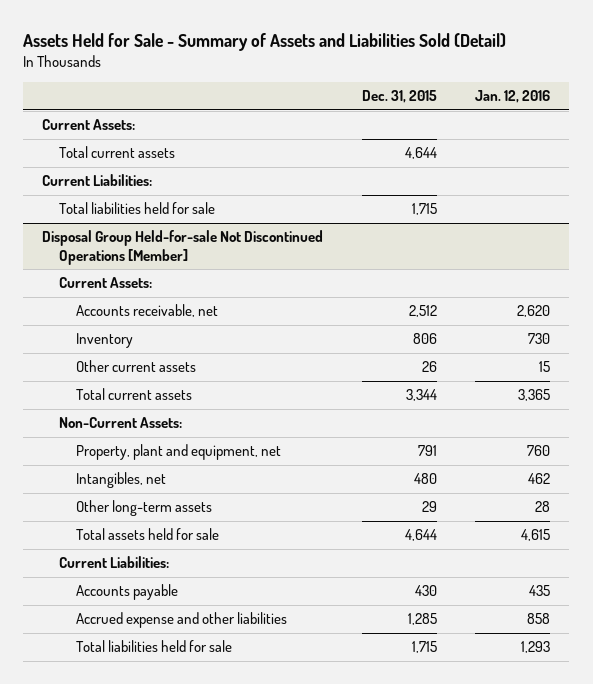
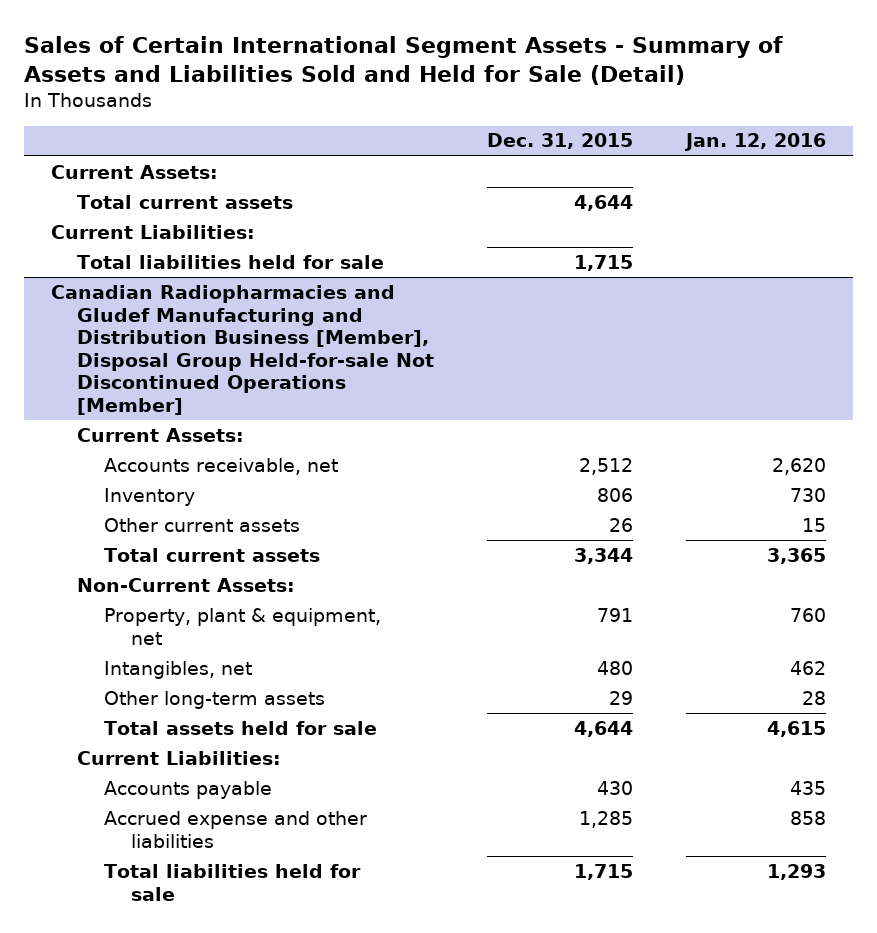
- Assets Held for Sale - Summary of Assets and Liabilities Sold (Detail)
+ Sales of Certain International Segment Assets - Summary of Assets and Liabilities Sold and Held for Sale (Detail)
- Disposal Group Held-for-sale Not Discontinued Operations [Member]
+ Canadian Radiopharmacies and Gludef Manufacturing and Distribution Business [Member], Disposal Group Held-for-sale Not Discontinued Operations [Member]
- Property, plant and equipment, net | 791 | 760
+ Property, plant & equipment, net | 791 | 760

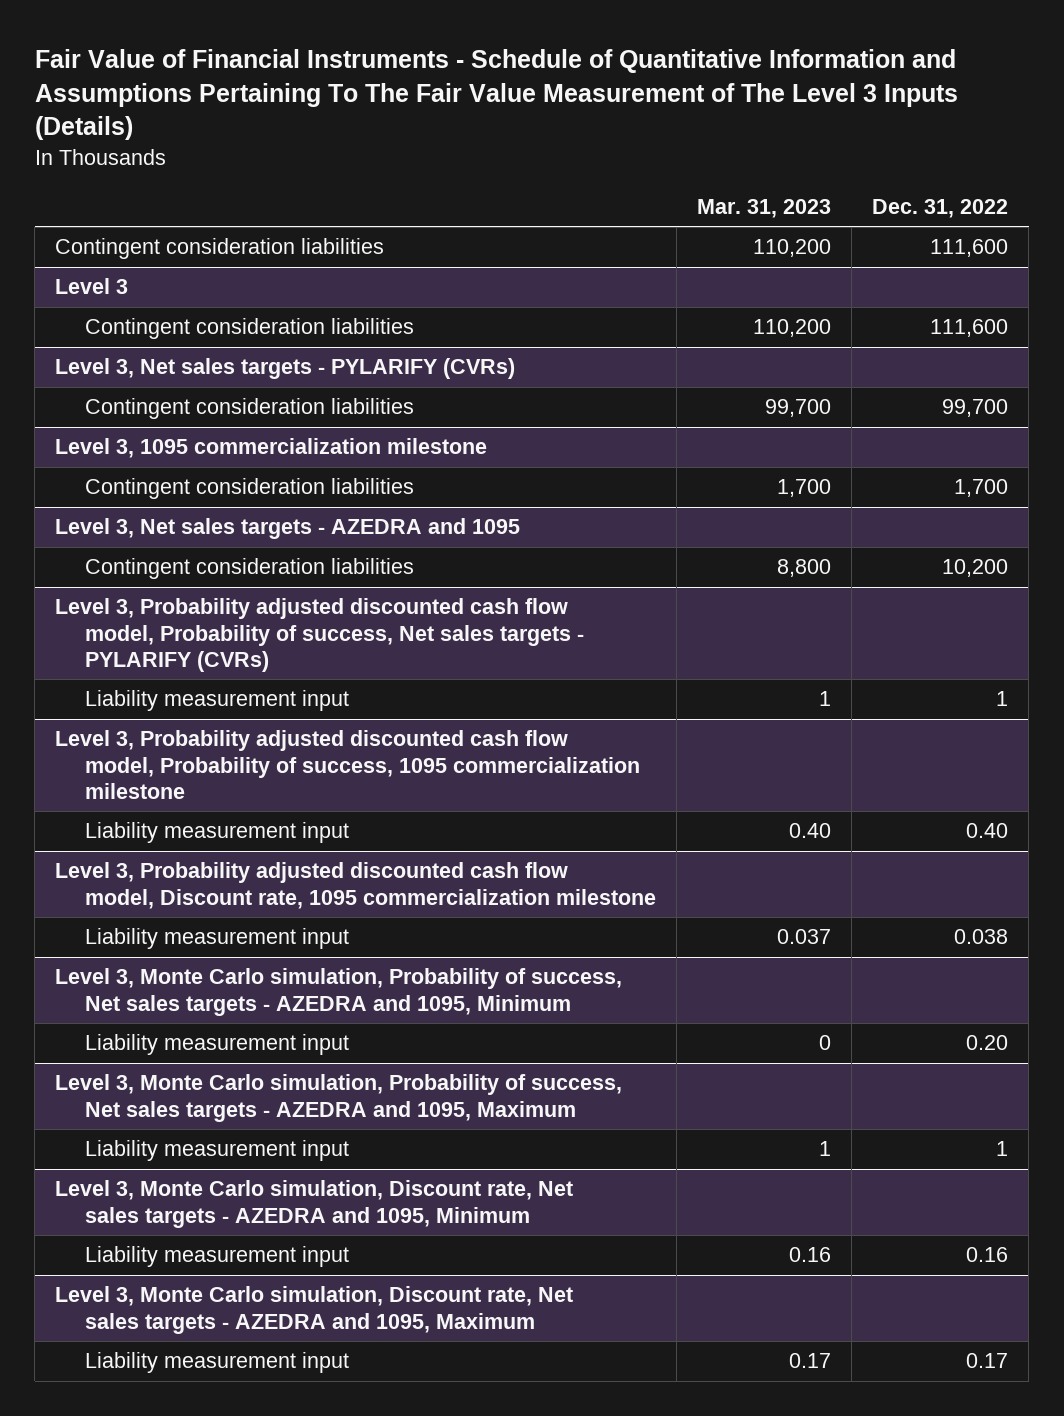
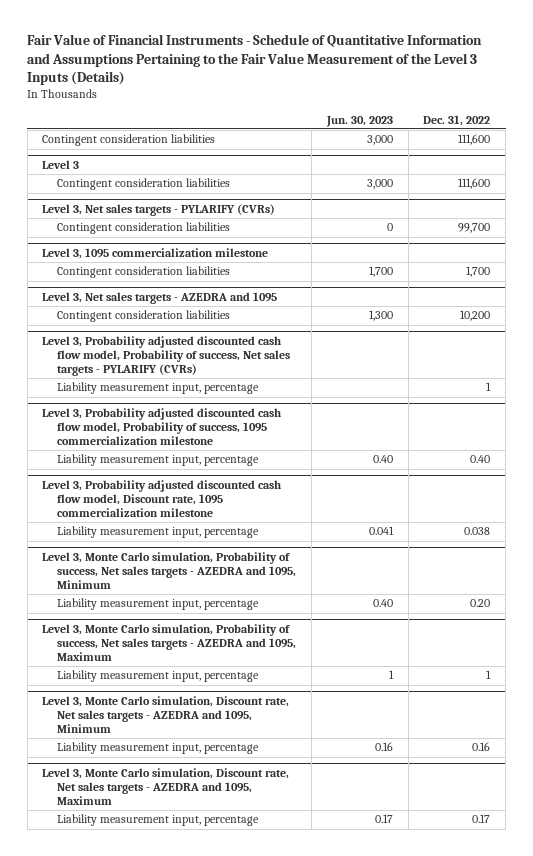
- Fair Value of Financial Instruments - Schedule of Quantitative Information and Assumptions Pertaining To The Fair Value Measurement of The Level 3 Inputs (Details)
+ Fair Value of Financial Instruments - Schedule of Quantitative Information and Assumptions Pertaining to the Fair Value Measurement of the Level 3 Inputs (Details)
- | Mar. 31, 2023 | Dec. 31, 2022
+ | Jun. 30, 2023 | Dec. 31, 2022
@ Level 3, Probability adjusted discounted cash flow model, Probability of success, Net sales targets - PYLARIFY (CVRs)
- Liability measurement input | 1 | 1
+ Liability measurement input, percentage | | 1
@ Level 3, Probability adjusted discounted cash flow model, Probability of success, 1095 commercialization milestone
- Liability measurement input | 0.40 | 0.40
+ Liability measurement input, percentage | 0.40 | 0.40
@ Level 3, Probability adjusted discounted cash flow model, Discount rate, 1095 commercialization milestone
- Liability measurement input | 0.037 | 0.038
+ Liability measurement input, percentage | 0.041 | 0.038
@ Level 3, Monte Carlo simulation, Probability of success, Net sales targets - AZEDRA and 1095, Minimum
- Liability measurement input | 0 | 0.20
+ Liability measurement input, percentage | 0.40 | 0.20
@ Level 3, Monte Carlo simulation, Probability of success, Net sales targets - AZEDRA and 1095, Maximum
- Liability measurement input | 1 | 1
+ Liability measurement input, percentage | 1 | 1
@ Level 3, Monte Carlo simulation, Discount rate, Net sales targets - AZEDRA and 1095, Minimum
- Liability measurement input | 0.16 | 0.16
+ Liability measurement input, percentage | 0.16 | 0.16
@ Level 3, Monte Carlo simulation, Discount rate, Net sales targets - AZEDRA and 1095, Maximum
- Liability measurement input | 0.17 | 0.17
+ Liability measurement input, percentage | 0.17 | 0.17

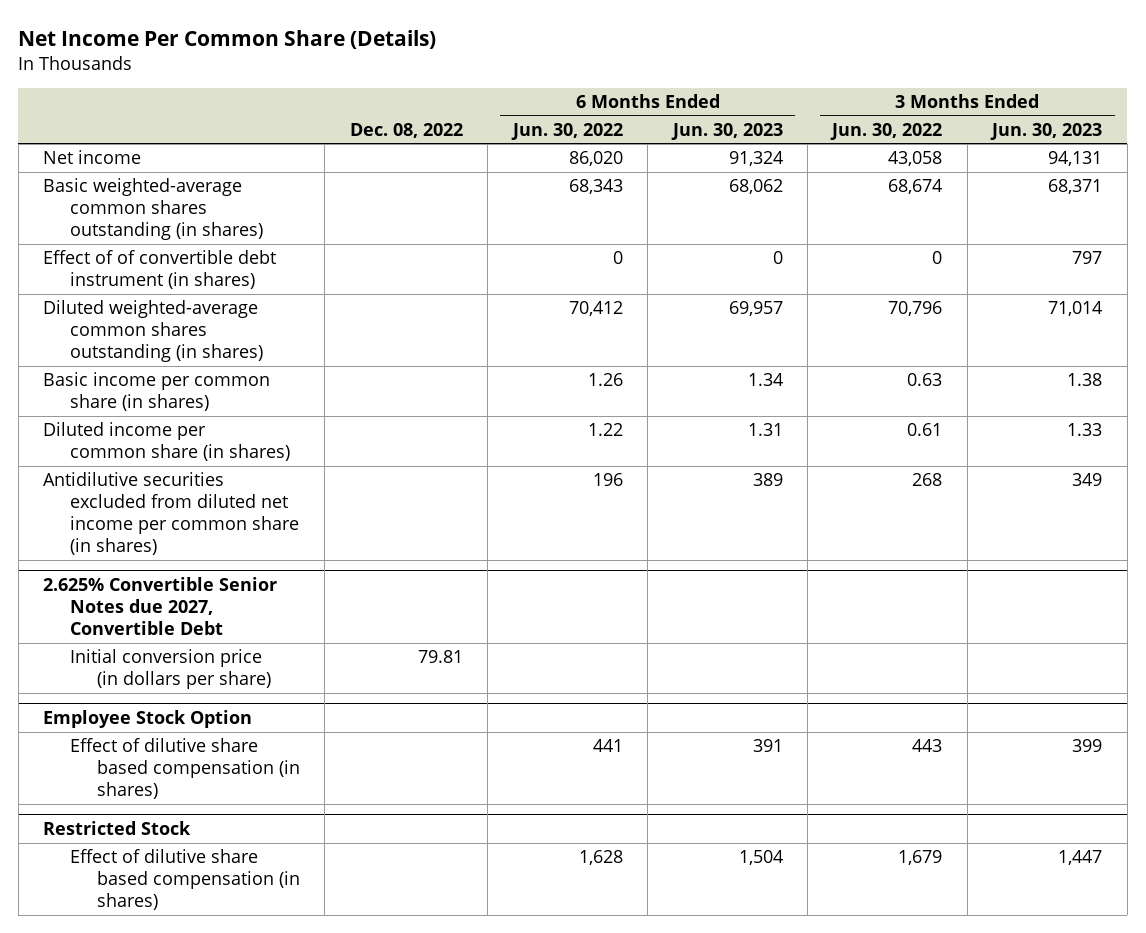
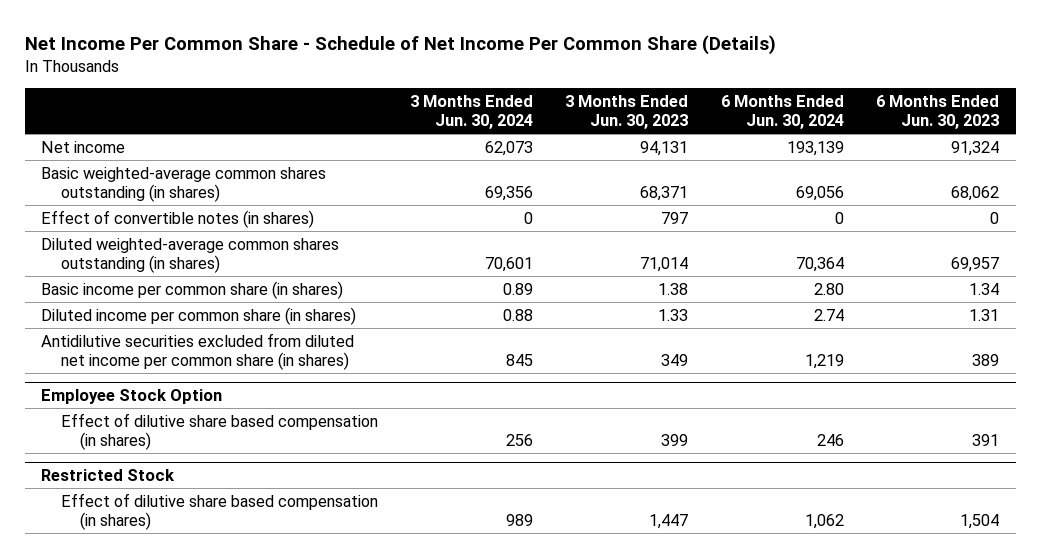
- Net Income Per Common Share (Details)
+ Net Income Per Common Share - Schedule of Net Income Per Common Share (Details)
- | Dec. 08, 2022 | 6 Months Ended Jun. 30, 2022 | 6 Months Ended Jun. 30, 2023 | 3 Months Ended Jun. 30, 2022 | 3 Months Ended Jun. 30, 2023
+ | 3 Months Ended Jun. 30, 2024 | 3 Months Ended Jun. 30, 2023 | 6 Months Ended Jun. 30, 2024 | 6 Months Ended Jun. 30, 2023
- Effect of of convertible debt instrument (in shares) | | 0 | 0 | 0 | 797
+ Effect of convertible notes (in shares) | 0 | 797 | 0 | 0
- 2.625% Convertible Senior Notes due 2027, Convertible Debt
- Initial conversion price (in dollars per share) | 79.81 | | | |

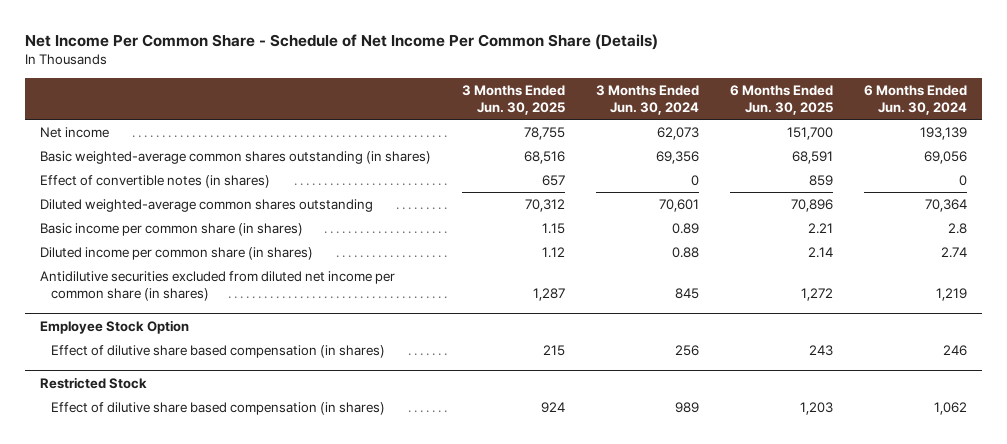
- | 3 Months Ended Jun. 30, 2024 | 3 Months Ended Jun. 30, 2023 | 6 Months Ended Jun. 30, 2024 | 6 Months Ended Jun. 30, 2023
+ | 3 Months Ended Jun. 30, 2025 | 3 Months Ended Jun. 30, 2024 | 6 Months Ended Jun. 30, 2025 | 6 Months Ended Jun. 30, 2024
- Diluted weighted-average common shares outstanding (in shares) | 70,601 | 71,014 | 70,364 | 69,957
- Basic income per common share (in shares) | 0.89 | 1.38 | 2.80 | 1.34
+ Diluted weighted-average common shares outstanding | 70,312 | 70,601 | 70,896 | 70,364
+ Basic income per common share (in shares) | 1.15 | 0.89 | 2.21 | 2.8

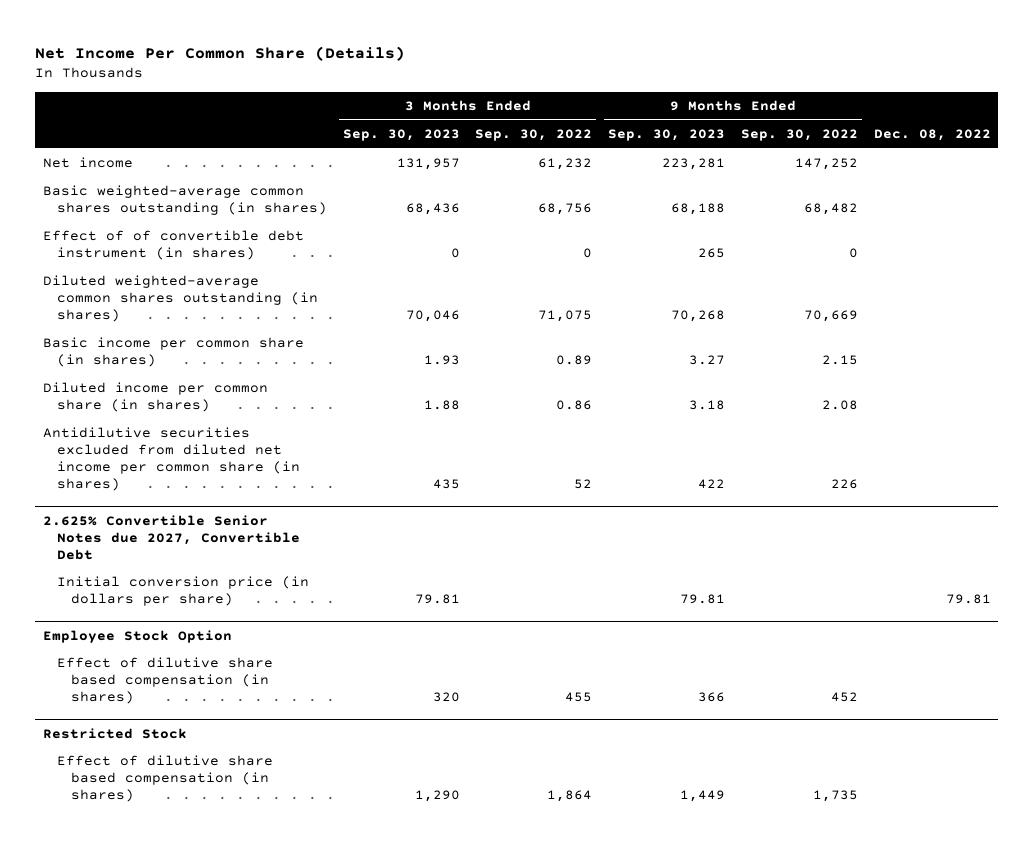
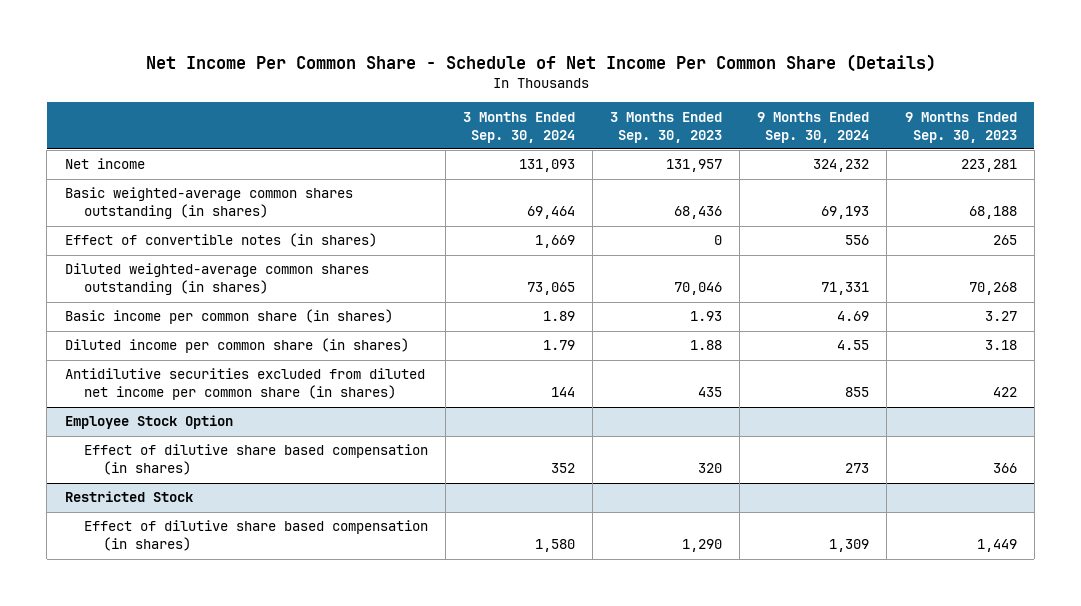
- Net Income Per Common Share (Details)
+ Net Income Per Common Share - Schedule of Net Income Per Common Share (Details)
- | 3 Months Ended Sep. 30, 2023 | 3 Months Ended Sep. 30, 2022 | 9 Months Ended Sep. 30, 2023 | 9 Months Ended Sep. 30, 2022 | Dec. 08, 2022
+ | 3 Months Ended Sep. 30, 2024 | 3 Months Ended Sep. 30, 2023 | 9 Months Ended Sep. 30, 2024 | 9 Months Ended Sep. 30, 2023
- Effect of of convertible debt instrument (in shares) | 0 | 0 | 265 | 0 |
+ Effect of convertible notes (in shares) | 1,669 | 0 | 556 | 265
- 2.625% Convertible Senior Notes due 2027, Convertible Debt
- Initial conversion price (in dollars per share) | 79.81 | | 79.81 | | 79.81

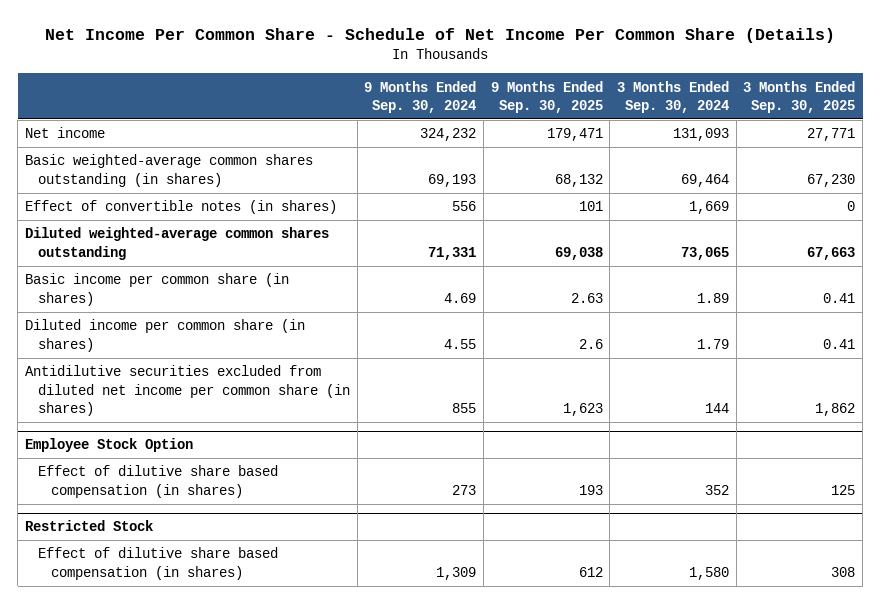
- | 3 Months Ended Sep. 30, 2024 | 3 Months Ended Sep. 30, 2023 | 9 Months Ended Sep. 30, 2024 | 9 Months Ended Sep. 30, 2023
+ | 9 Months Ended Sep. 30, 2024 | 9 Months Ended Sep. 30, 2025 | 3 Months Ended Sep. 30, 2024 | 3 Months Ended Sep. 30, 2025
- Diluted weighted-average common shares outstanding (in shares) | 73,065 | 70,046 | 71,331 | 70,268
+ Diluted weighted-average common shares outstanding | 71,331 | 69,038 | 73,065 | 67,663

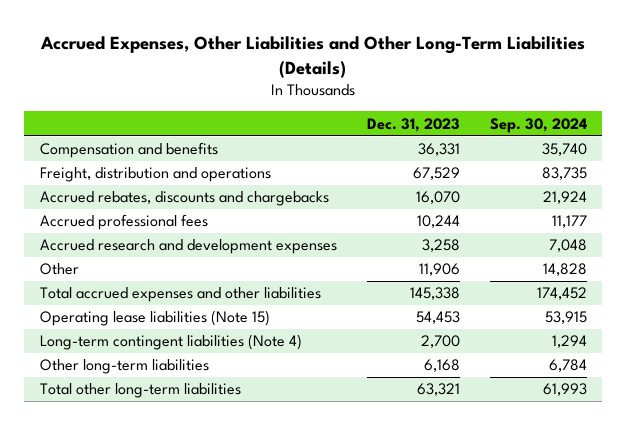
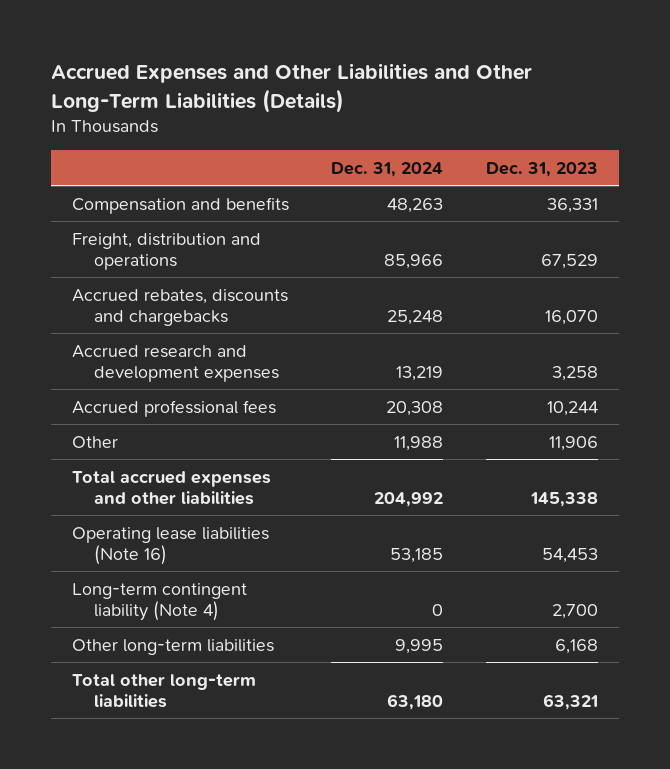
- Accrued Expenses, Other Liabilities and Other Long-Term Liabilities (Details)
+ Accrued Expenses and Other Liabilities and Other Long-Term Liabilities (Details)
- | Dec. 31, 2023 | Sep. 30, 2024
+ | Dec. 31, 2024 | Dec. 31, 2023
moved down: Accrued professional fees | 20,308 | 10,244
- Operating lease liabilities (Note 15) | 54,453 | 53,915
- Long-term contingent liabilities (Note 4) | 2,700 | 1,294
+ Operating lease liabilities (Note 16) | 53,185 | 54,453
+ Long-term contingent liability (Note 4) | 0 | 2,700

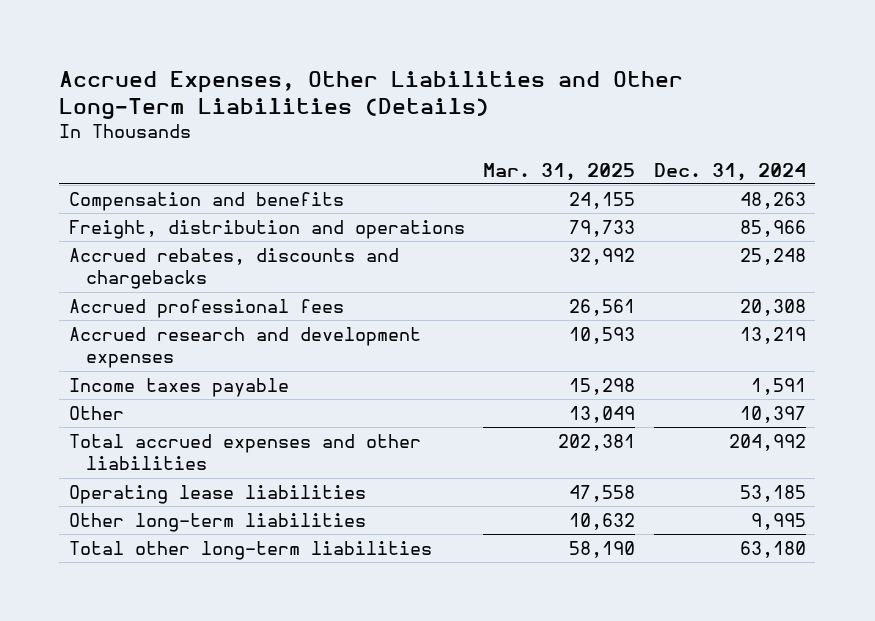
- Accrued Expenses and Other Liabilities and Other Long-Term Liabilities (Details)
+ Accrued Expenses, Other Liabilities and Other Long-Term Liabilities (Details)
- | Dec. 31, 2024 | Dec. 31, 2023
+ | Mar. 31, 2025 | Dec. 31, 2024
- Other | 11,988 | 11,906
moved down: Accrued research and development expenses | 10,593 | 13,219
+ Income taxes payable | 15,298 | 1,591
+ Other | 13,049 | 10,397
- Operating lease liabilities (Note 16) | 53,185 | 54,453
- Long-term contingent liability (Note 4) | 0 | 2,700
+ Operating lease liabilities | 47,558 | 53,185

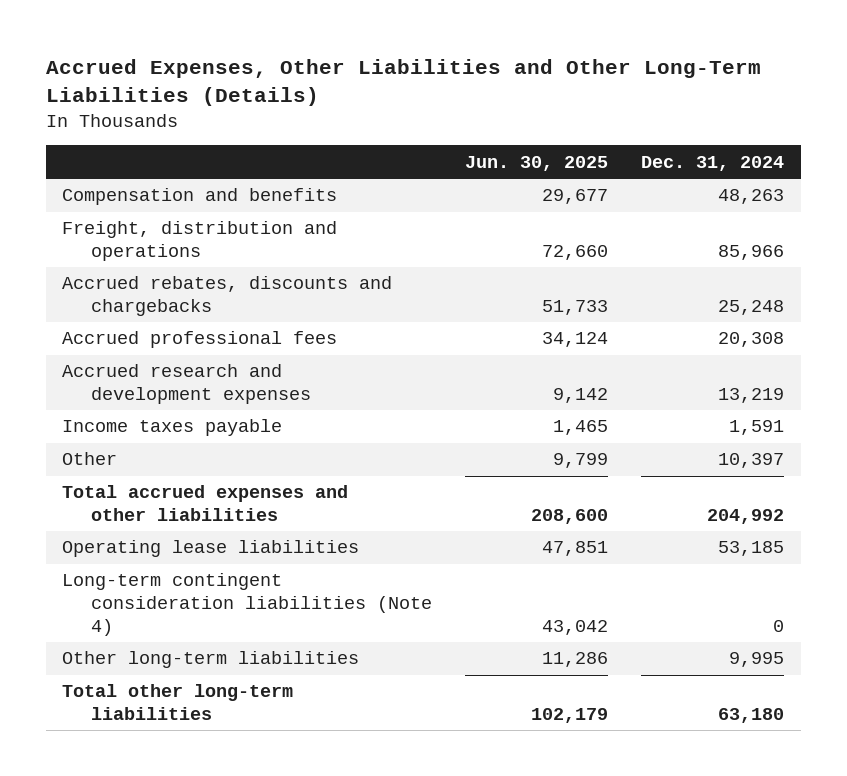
- | Mar. 31, 2025 | Dec. 31, 2024
+ | Jun. 30, 2025 | Dec. 31, 2024
+ Long-term contingent consideration liabilities (Note 4) | 43,042 | 0

